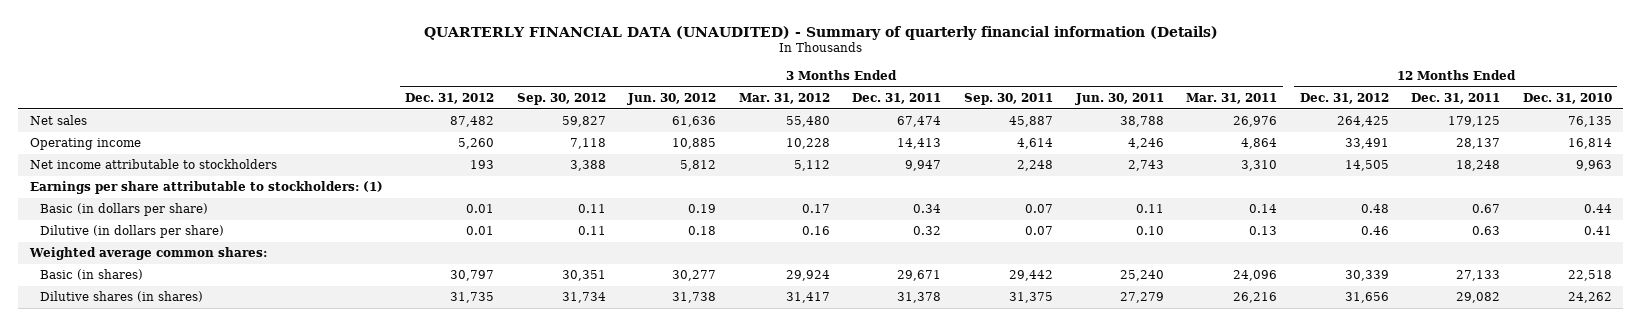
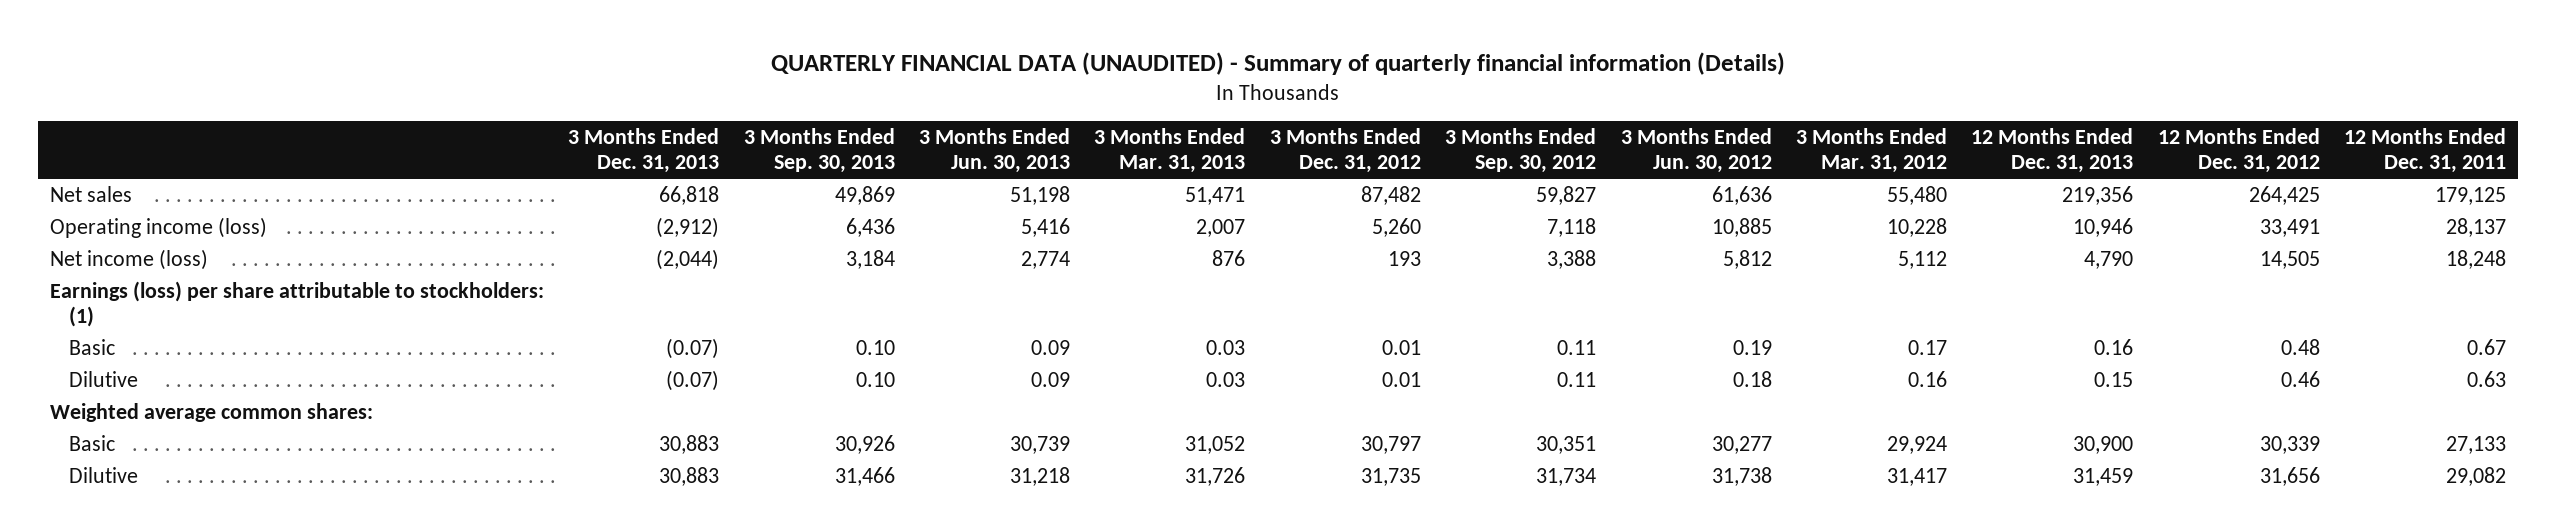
- | 3 Months Ended Dec. 31, 2012 | 3 Months Ended Sep. 30, 2012 | 3 Months Ended Jun. 30, 2012 | 3 Months Ended Mar. 31, 2012 | 3 Months Ended Dec. 31, 2011 | 3 Months Ended Sep. 30, 2011 | 3 Months Ended Jun. 30, 2011 | 3 Months Ended Mar. 31, 2011 | 12 Months Ended Dec. 31, 2012 | 12 Months Ended Dec. 31, 2011 | 12 Months Ended Dec. 31, 2010
+ | 3 Months Ended Dec. 31, 2013 | 3 Months Ended Sep. 30, 2013 | 3 Months Ended Jun. 30, 2013 | 3 Months Ended Mar. 31, 2013 | 3 Months Ended Dec. 31, 2012 | 3 Months Ended Sep. 30, 2012 | 3 Months Ended Jun. 30, 2012 | 3 Months Ended Mar. 31, 2012 | 12 Months Ended Dec. 31, 2013 | 12 Months Ended Dec. 31, 2012 | 12 Months Ended Dec. 31, 2011
- Operating income | 5,260 | 7,118 | 10,885 | 10,228 | 14,413 | 4,614 | 4,246 | 4,864 | 33,491 | 28,137 | 16,814
- Net income attributable to stockholders | 193 | 3,388 | 5,812 | 5,112 | 9,947 | 2,248 | 2,743 | 3,310 | 14,505 | 18,248 | 9,963
- Earnings per share attributable to stockholders: (1)
- Basic (in dollars per share) | 0.01 | 0.11 | 0.19 | 0.17 | 0.34 | 0.07 | 0.11 | 0.14 | 0.48 | 0.67 | 0.44
- Dilutive (in dollars per share) | 0.01 | 0.11 | 0.18 | 0.16 | 0.32 | 0.07 | 0.10 | 0.13 | 0.46 | 0.63 | 0.41
+ Operating income (loss) | (2,912) | 6,436 | 5,416 | 2,007 | 5,260 | 7,118 | 10,885 | 10,228 | 10,946 | 33,491 | 28,137
+ Net income (loss) | (2,044) | 3,184 | 2,774 | 876 | 193 | 3,388 | 5,812 | 5,112 | 4,790 | 14,505 | 18,248
+ Earnings (loss) per share attributable to stockholders: (1)
+ Basic | (0.07) | 0.10 | 0.09 | 0.03 | 0.01 | 0.11 | 0.19 | 0.17 | 0.16 | 0.48 | 0.67
+ Dilutive | (0.07) | 0.10 | 0.09 | 0.03 | 0.01 | 0.11 | 0.18 | 0.16 | 0.15 | 0.46 | 0.63
- Basic (in shares) | 30,797 | 30,351 | 30,277 | 29,924 | 29,671 | 29,442 | 25,240 | 24,096 | 30,339 | 27,133 | 22,518
- Dilutive shares (in shares) | 31,735 | 31,734 | 31,738 | 31,417 | 31,378 | 31,375 | 27,279 | 26,216 | 31,656 | 29,082 | 24,262
+ Basic | 30,883 | 30,926 | 30,739 | 31,052 | 30,797 | 30,351 | 30,277 | 29,924 | 30,900 | 30,339 | 27,133
+ Dilutive | 30,883 | 31,466 | 31,218 | 31,726 | 31,735 | 31,734 | 31,738 | 31,417 | 31,459 | 31,656 | 29,082

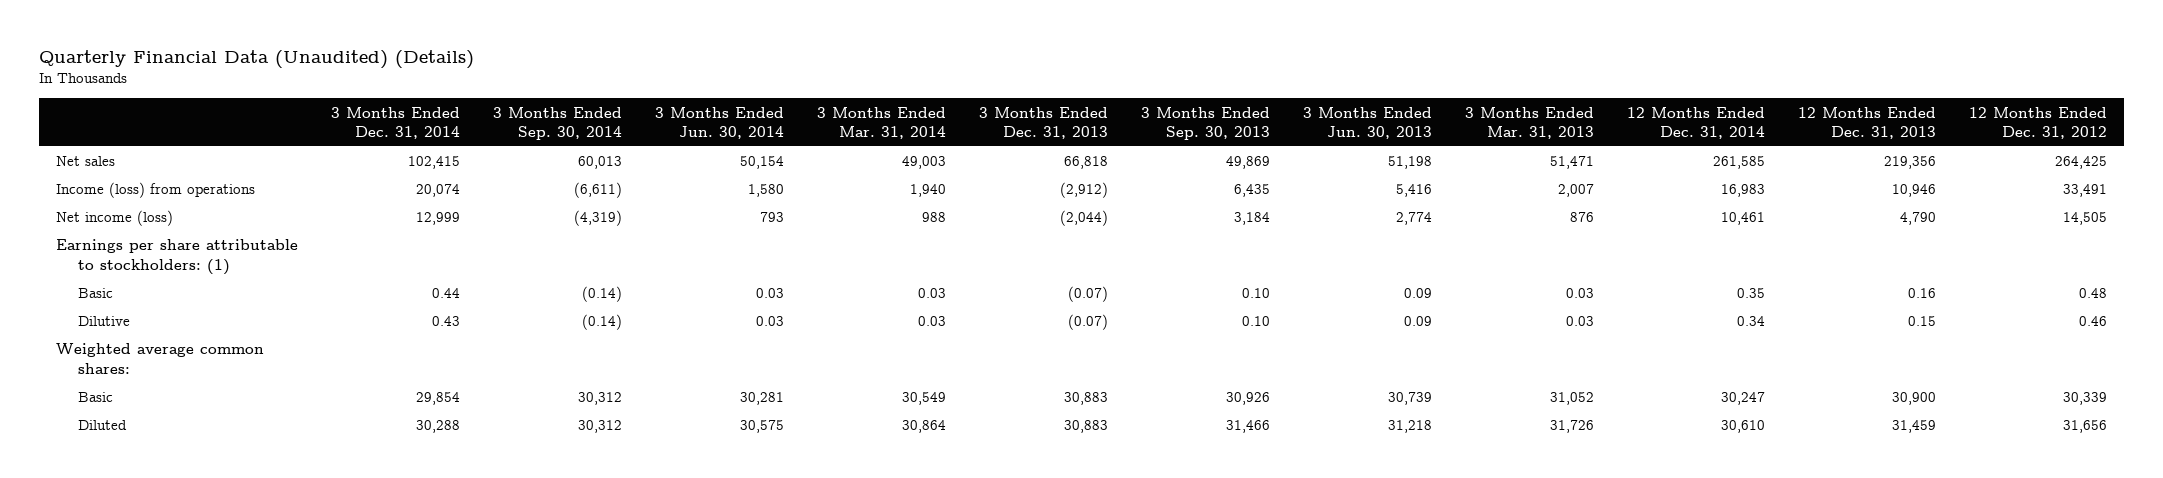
- QUARTERLY FINANCIAL DATA (UNAUDITED) - Summary of quarterly financial information (Details)
+ Quarterly Financial Data (Unaudited) (Details)
- | 3 Months Ended Dec. 31, 2013 | 3 Months Ended Sep. 30, 2013 | 3 Months Ended Jun. 30, 2013 | 3 Months Ended Mar. 31, 2013 | 3 Months Ended Dec. 31, 2012 | 3 Months Ended Sep. 30, 2012 | 3 Months Ended Jun. 30, 2012 | 3 Months Ended Mar. 31, 2012 | 12 Months Ended Dec. 31, 2013 | 12 Months Ended Dec. 31, 2012 | 12 Months Ended Dec. 31, 2011
+ | 3 Months Ended Dec. 31, 2014 | 3 Months Ended Sep. 30, 2014 | 3 Months Ended Jun. 30, 2014 | 3 Months Ended Mar. 31, 2014 | 3 Months Ended Dec. 31, 2013 | 3 Months Ended Sep. 30, 2013 | 3 Months Ended Jun. 30, 2013 | 3 Months Ended Mar. 31, 2013 | 12 Months Ended Dec. 31, 2014 | 12 Months Ended Dec. 31, 2013 | 12 Months Ended Dec. 31, 2012
- Operating income (loss) | (2,912) | 6,436 | 5,416 | 2,007 | 5,260 | 7,118 | 10,885 | 10,228 | 10,946 | 33,491 | 28,137
+ Income (loss) from operations | 20,074 | (6,611) | 1,580 | 1,940 | (2,912) | 6,435 | 5,416 | 2,007 | 16,983 | 10,946 | 33,491
- Earnings (loss) per share attributable to stockholders: (1)
+ Earnings per share attributable to stockholders: (1)
- Dilutive | 30,883 | 31,466 | 31,218 | 31,726 | 31,735 | 31,734 | 31,738 | 31,417 | 31,459 | 31,656 | 29,082
+ Diluted | 30,288 | 30,312 | 30,575 | 30,864 | 30,883 | 31,466 | 31,218 | 31,726 | 30,610 | 31,459 | 31,656

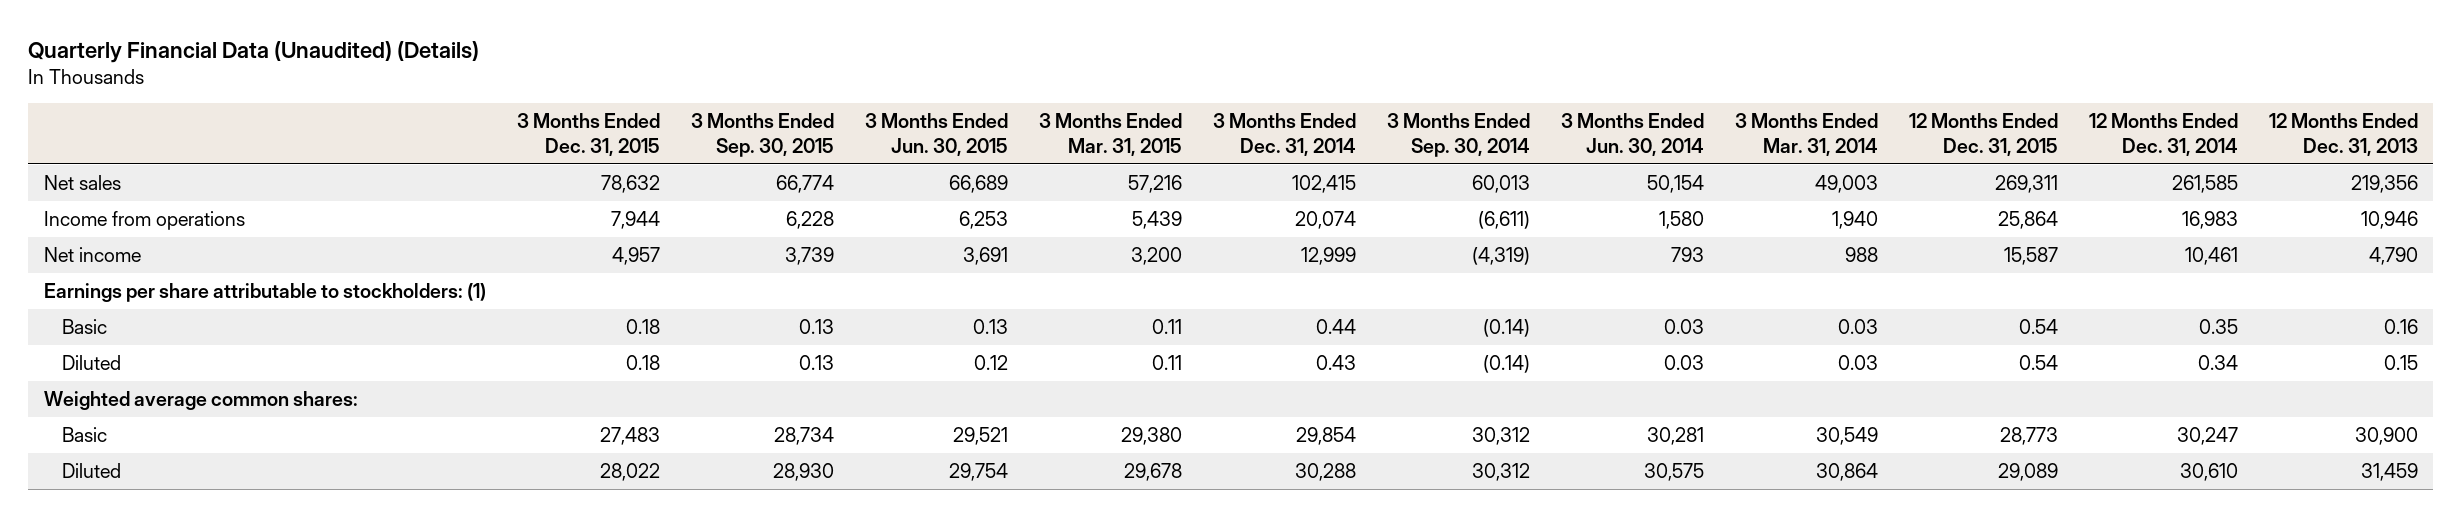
- | 3 Months Ended Dec. 31, 2014 | 3 Months Ended Sep. 30, 2014 | 3 Months Ended Jun. 30, 2014 | 3 Months Ended Mar. 31, 2014 | 3 Months Ended Dec. 31, 2013 | 3 Months Ended Sep. 30, 2013 | 3 Months Ended Jun. 30, 2013 | 3 Months Ended Mar. 31, 2013 | 12 Months Ended Dec. 31, 2014 | 12 Months Ended Dec. 31, 2013 | 12 Months Ended Dec. 31, 2012
+ | 3 Months Ended Dec. 31, 2015 | 3 Months Ended Sep. 30, 2015 | 3 Months Ended Jun. 30, 2015 | 3 Months Ended Mar. 31, 2015 | 3 Months Ended Dec. 31, 2014 | 3 Months Ended Sep. 30, 2014 | 3 Months Ended Jun. 30, 2014 | 3 Months Ended Mar. 31, 2014 | 12 Months Ended Dec. 31, 2015 | 12 Months Ended Dec. 31, 2014 | 12 Months Ended Dec. 31, 2013
- Income (loss) from operations | 20,074 | (6,611) | 1,580 | 1,940 | (2,912) | 6,435 | 5,416 | 2,007 | 16,983 | 10,946 | 33,491
- Net income (loss) | 12,999 | (4,319) | 793 | 988 | (2,044) | 3,184 | 2,774 | 876 | 10,461 | 4,790 | 14,505
+ Income from operations | 7,944 | 6,228 | 6,253 | 5,439 | 20,074 | (6,611) | 1,580 | 1,940 | 25,864 | 16,983 | 10,946
+ Net income | 4,957 | 3,739 | 3,691 | 3,200 | 12,999 | (4,319) | 793 | 988 | 15,587 | 10,461 | 4,790
- Dilutive | 0.43 | (0.14) | 0.03 | 0.03 | (0.07) | 0.10 | 0.09 | 0.03 | 0.34 | 0.15 | 0.46
+ Diluted | 0.18 | 0.13 | 0.12 | 0.11 | 0.43 | (0.14) | 0.03 | 0.03 | 0.54 | 0.34 | 0.15

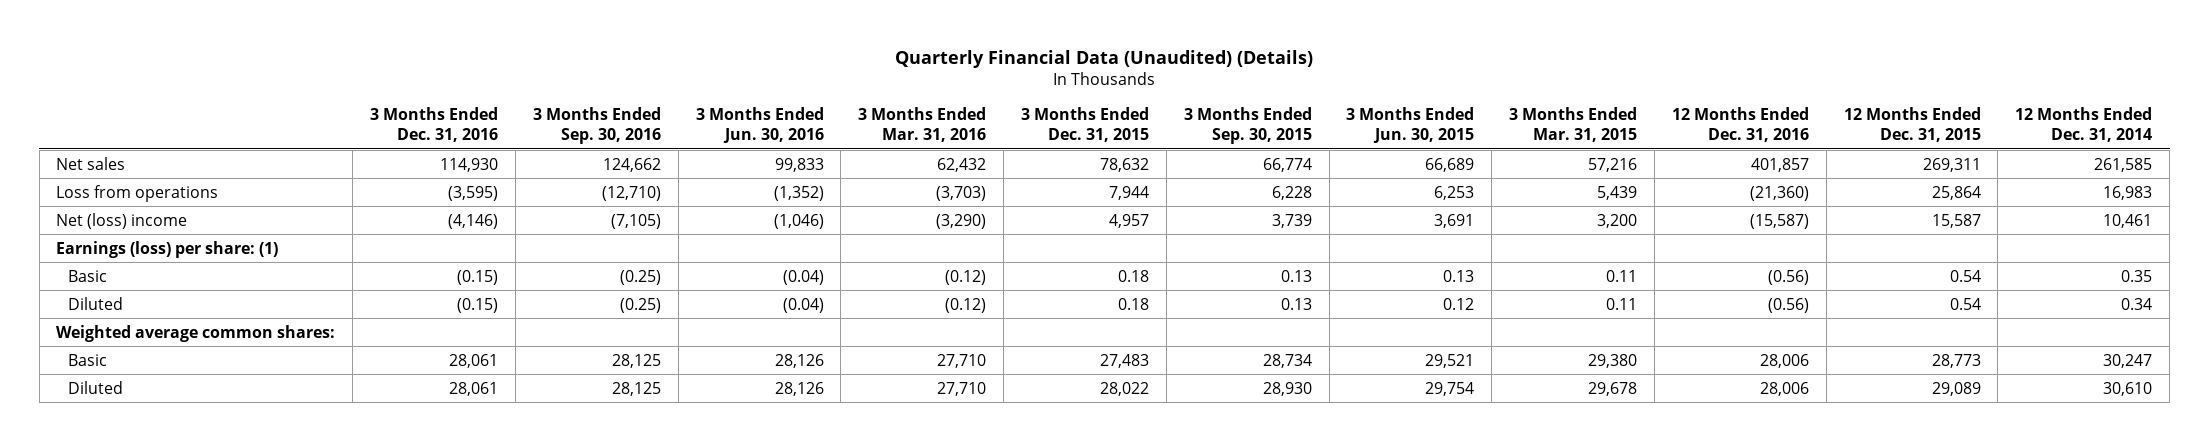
- | 3 Months Ended Dec. 31, 2015 | 3 Months Ended Sep. 30, 2015 | 3 Months Ended Jun. 30, 2015 | 3 Months Ended Mar. 31, 2015 | 3 Months Ended Dec. 31, 2014 | 3 Months Ended Sep. 30, 2014 | 3 Months Ended Jun. 30, 2014 | 3 Months Ended Mar. 31, 2014 | 12 Months Ended Dec. 31, 2015 | 12 Months Ended Dec. 31, 2014 | 12 Months Ended Dec. 31, 2013
+ | 3 Months Ended Dec. 31, 2016 | 3 Months Ended Sep. 30, 2016 | 3 Months Ended Jun. 30, 2016 | 3 Months Ended Mar. 31, 2016 | 3 Months Ended Dec. 31, 2015 | 3 Months Ended Sep. 30, 2015 | 3 Months Ended Jun. 30, 2015 | 3 Months Ended Mar. 31, 2015 | 12 Months Ended Dec. 31, 2016 | 12 Months Ended Dec. 31, 2015 | 12 Months Ended Dec. 31, 2014
- Income from operations | 7,944 | 6,228 | 6,253 | 5,439 | 20,074 | (6,611) | 1,580 | 1,940 | 25,864 | 16,983 | 10,946
- Net income | 4,957 | 3,739 | 3,691 | 3,200 | 12,999 | (4,319) | 793 | 988 | 15,587 | 10,461 | 4,790
- Earnings per share attributable to stockholders: (1)
+ Loss from operations | (3,595) | (12,710) | (1,352) | (3,703) | 7,944 | 6,228 | 6,253 | 5,439 | (21,360) | 25,864 | 16,983
+ Net (loss) income | (4,146) | (7,105) | (1,046) | (3,290) | 4,957 | 3,739 | 3,691 | 3,200 | (15,587) | 15,587 | 10,461
+ Earnings (loss) per share: (1)

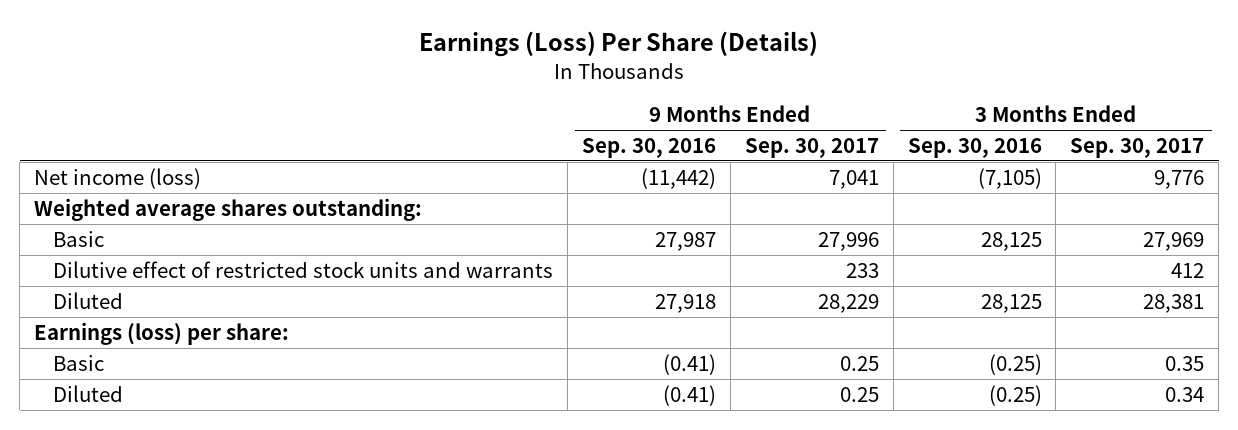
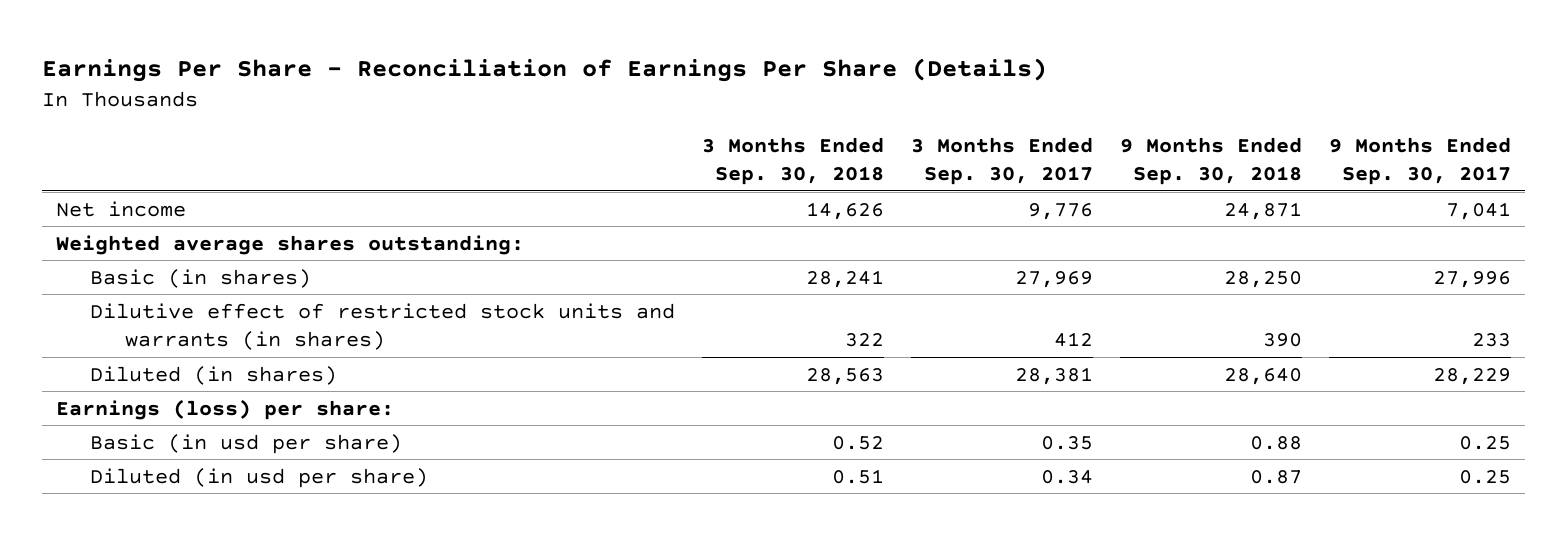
- Earnings (Loss) Per Share (Details)
+ Earnings Per Share - Reconciliation of Earnings Per Share (Details)
- | 9 Months Ended Sep. 30, 2016 | 9 Months Ended Sep. 30, 2017 | 3 Months Ended Sep. 30, 2016 | 3 Months Ended Sep. 30, 2017
+ | 3 Months Ended Sep. 30, 2018 | 3 Months Ended Sep. 30, 2017 | 9 Months Ended Sep. 30, 2018 | 9 Months Ended Sep. 30, 2017
- Net income (loss) | (11,442) | 7,041 | (7,105) | 9,776
+ Net income | 14,626 | 9,776 | 24,871 | 7,041
- Basic | 27,987 | 27,996 | 28,125 | 27,969
- Dilutive effect of restricted stock units and warrants | | 233 | | 412
- Diluted | 27,918 | 28,229 | 28,125 | 28,381
+ Basic (in shares) | 28,241 | 27,969 | 28,250 | 27,996
+ Dilutive effect of restricted stock units and warrants (in shares) | 322 | 412 | 390 | 233
+ Diluted (in shares) | 28,563 | 28,381 | 28,640 | 28,229
- Basic | (0.41) | 0.25 | (0.25) | 0.35
- Diluted | (0.41) | 0.25 | (0.25) | 0.34
+ Basic (in usd per share) | 0.52 | 0.35 | 0.88 | 0.25
+ Diluted (in usd per share) | 0.51 | 0.34 | 0.87 | 0.25

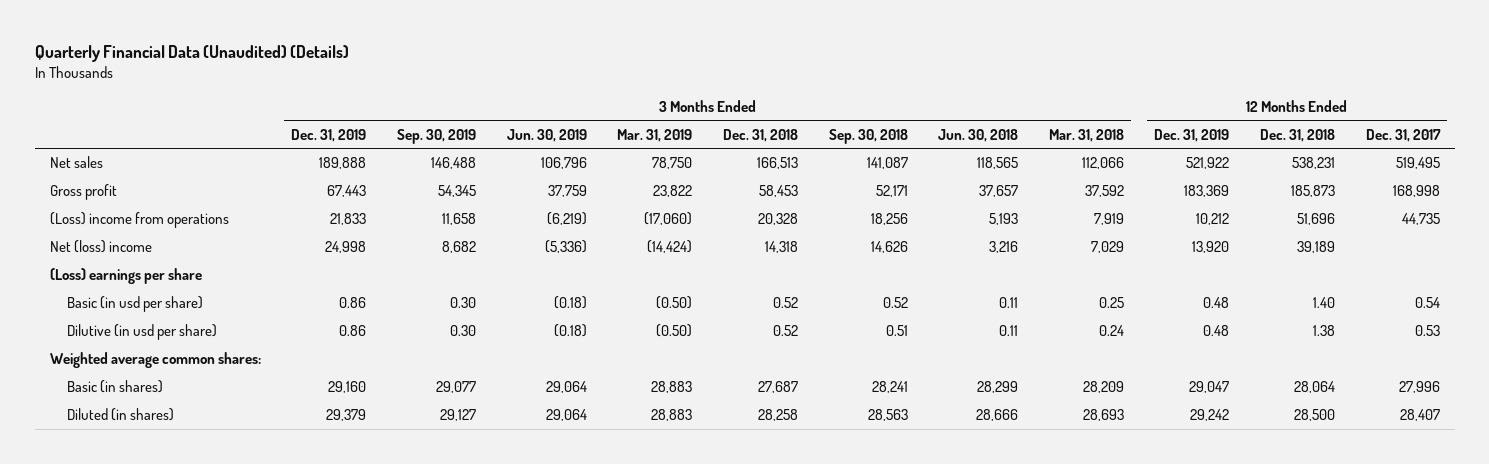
- Earnings Per Share - Reconciliation of Earnings Per Share (Details)
+ Quarterly Financial Data (Unaudited) (Details)
- | 3 Months Ended Sep. 30, 2018 | 3 Months Ended Sep. 30, 2017 | 9 Months Ended Sep. 30, 2018 | 9 Months Ended Sep. 30, 2017
+ | 3 Months Ended Dec. 31, 2019 | 3 Months Ended Sep. 30, 2019 | 3 Months Ended Jun. 30, 2019 | 3 Months Ended Mar. 31, 2019 | 3 Months Ended Dec. 31, 2018 | 3 Months Ended Sep. 30, 2018 | 3 Months Ended Jun. 30, 2018 | 3 Months Ended Mar. 31, 2018 | 12 Months Ended Dec. 31, 2019 | 12 Months Ended Dec. 31, 2018 | 12 Months Ended Dec. 31, 2017
- Net income | 14,626 | 9,776 | 24,871 | 7,041
- Weighted average shares outstanding:
+ Net sales | 189,888 | 146,488 | 106,796 | 78,750 | 166,513 | 141,087 | 118,565 | 112,066 | 521,922 | 538,231 | 519,495
+ Gross profit | 67,443 | 54,345 | 37,759 | 23,822 | 58,453 | 52,171 | 37,657 | 37,592 | 183,369 | 185,873 | 168,998
+ (Loss) income from operations | 21,833 | 11,658 | (6,219) | (17,060) | 20,328 | 18,256 | 5,193 | 7,919 | 10,212 | 51,696 | 44,735
+ Net (loss) income | 24,998 | 8,682 | (5,336) | (14,424) | 14,318 | 14,626 | 3,216 | 7,029 | 13,920 | 39,189 |
+ (Loss) earnings per share
moved up: Basic (in usd per share) | 0.86 | 0.30 | (0.18) | (0.50) | 0.52 | 0.52 | 0.11 | 0.25 | 0.48 | 1.40 | 0.54
+ Dilutive (in usd per share) | 0.86 | 0.30 | (0.18) | (0.50) | 0.52 | 0.51 | 0.11 | 0.24 | 0.48 | 1.38 | 0.53
+ Weighted average common shares:
- Dilutive effect of restricted stock units and warrants (in shares) | 322 | 412 | 390 | 233
- Earnings (loss) per share:
- Diluted (in usd per share) | 0.51 | 0.34 | 0.87 | 0.25

